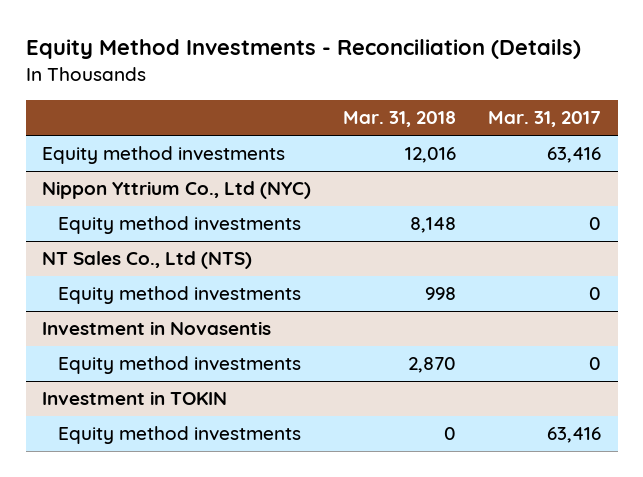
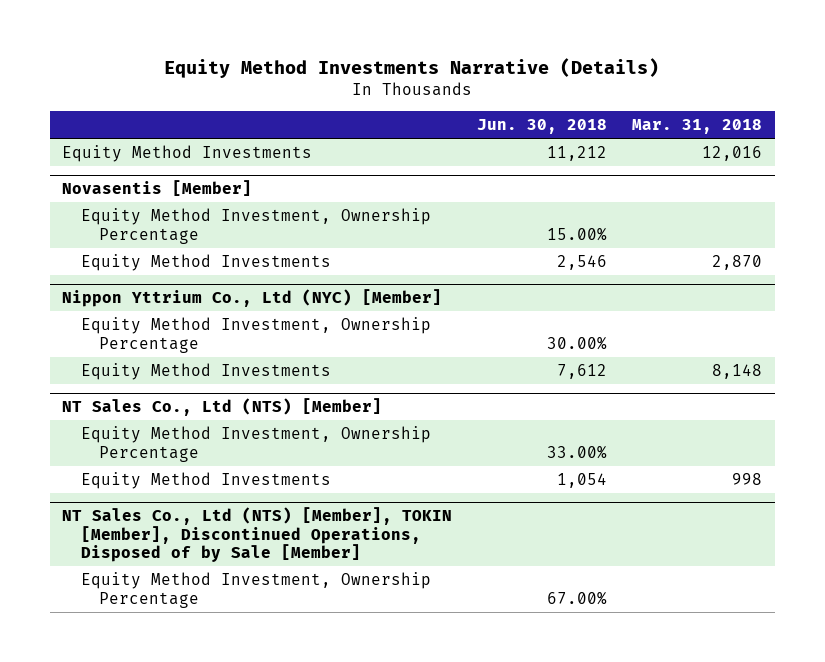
- Equity Method Investments - Reconciliation (Details)
+ Equity Method Investments Narrative (Details)
- | Mar. 31, 2018 | Mar. 31, 2017
+ | Jun. 30, 2018 | Mar. 31, 2018
- Equity method investments | 12,016 | 63,416
- Nippon Yttrium Co., Ltd (NYC)
- Equity method investments | 8,148 | 0
- NT Sales Co., Ltd (NTS)
- Equity method investments | 998 | 0
- Investment in Novasentis
- Equity method investments | 2,870 | 0
- Investment in TOKIN
- Equity method investments | 0 | 63,416
+ Equity Method Investments | 11,212 | 12,016
+ Novasentis [Member]
+ Equity Method Investment, Ownership Percentage | 15.00% |
+ Equity Method Investments | 2,546 | 2,870
+ Nippon Yttrium Co., Ltd (NYC) [Member]
+ Equity Method Investment, Ownership Percentage | 30.00% |
+ Equity Method Investments | 7,612 | 8,148
+ NT Sales Co., Ltd (NTS) [Member]
+ Equity Method Investment, Ownership Percentage | 33.00% |
+ Equity Method Investments | 1,054 | 998
+ NT Sales Co., Ltd (NTS) [Member], TOKIN [Member], Discontinued Operations, Disposed of by Sale [Member]
+ Equity Method Investment, Ownership Percentage | 67.00% |

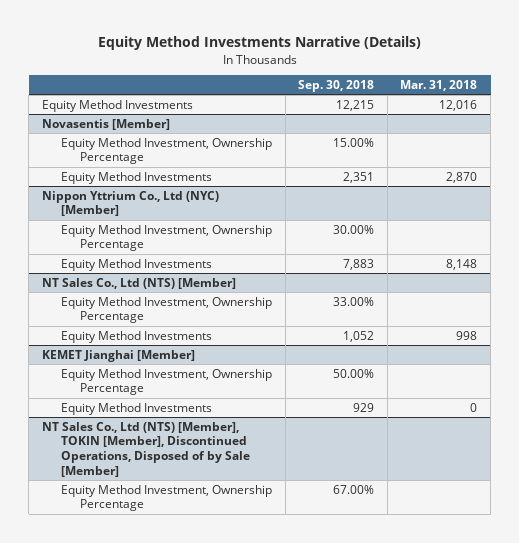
- | Jun. 30, 2018 | Mar. 31, 2018
+ | Sep. 30, 2018 | Mar. 31, 2018
+ KEMET Jianghai [Member]
+ Equity Method Investment, Ownership Percentage | 50.00% |
+ Equity Method Investments | 929 | 0

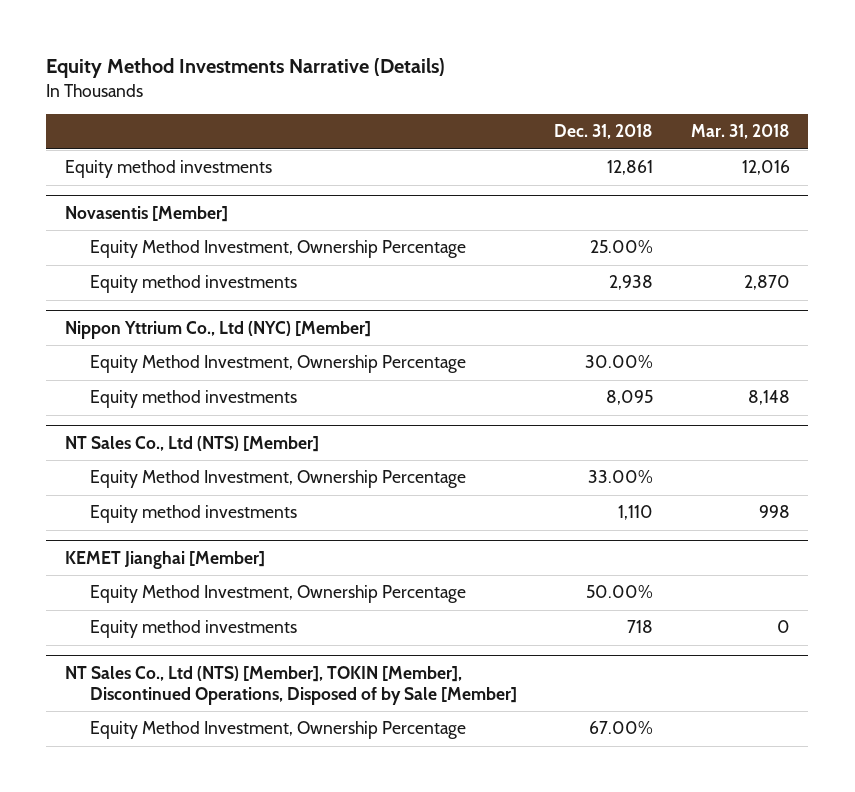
- | Sep. 30, 2018 | Mar. 31, 2018
+ | Dec. 31, 2018 | Mar. 31, 2018
- Equity Method Investments | 12,215 | 12,016
+ Equity method investments | 12,861 | 12,016
@ Novasentis [Member]
- Equity Method Investments | 2,351 | 2,870
+ Equity method investments | 2,938 | 2,870
@ Nippon Yttrium Co., Ltd (NYC) [Member]
- Equity Method Investments | 7,883 | 8,148
+ Equity method investments | 8,095 | 8,148
@ NT Sales Co., Ltd (NTS) [Member]
- Equity Method Investments | 1,052 | 998
+ Equity method investments | 1,110 | 998
@ KEMET Jianghai [Member]
- Equity Method Investments | 929 | 0
+ Equity method investments | 718 | 0

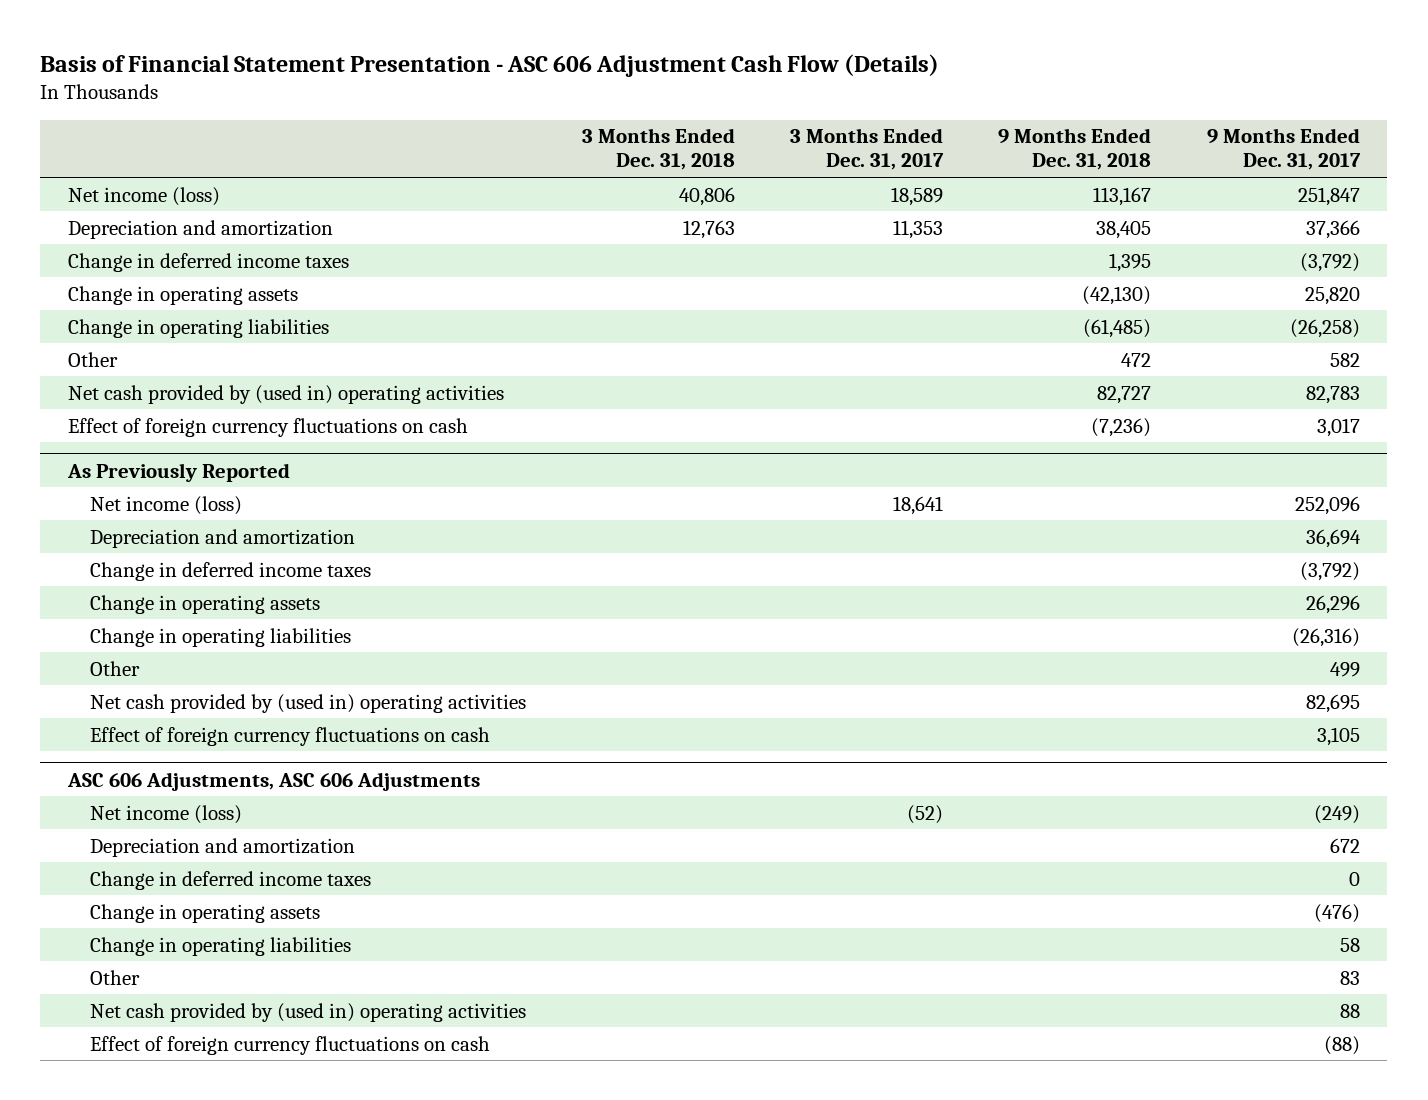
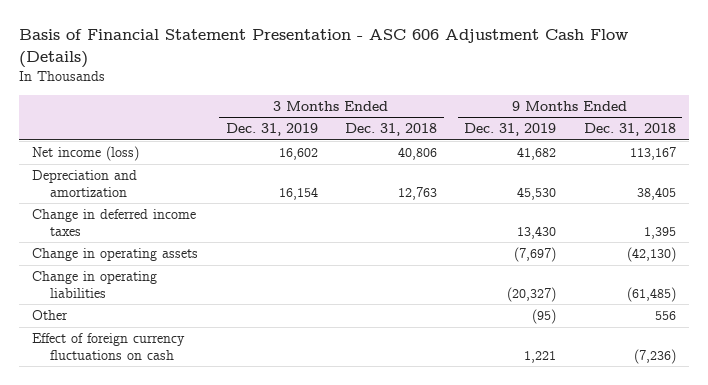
- | 3 Months Ended Dec. 31, 2018 | 3 Months Ended Dec. 31, 2017 | 9 Months Ended Dec. 31, 2018 | 9 Months Ended Dec. 31, 2017
+ | 3 Months Ended Dec. 31, 2019 | 3 Months Ended Dec. 31, 2018 | 9 Months Ended Dec. 31, 2019 | 9 Months Ended Dec. 31, 2018
- Other | | | 472 | 582
- Net cash provided by (used in) operating activities | | | 82,727 | 82,783
+ Other | | | (95) | 556
- As Previously Reported
- Net income (loss) | | 18,641 | | 252,096
- Depreciation and amortization | | | | 36,694
- Change in deferred income taxes | | | | (3,792)
- Change in operating assets | | | | 26,296
- Change in operating liabilities | | | | (26,316)
- Other | | | | 499
- Net cash provided by (used in) operating activities | | | | 82,695
- Effect of foreign currency fluctuations on cash | | | | 3,105
- ASC 606 Adjustments, ASC 606 Adjustments
- Net income (loss) | | (52) | | (249)
- Depreciation and amortization | | | | 672
- Change in deferred income taxes | | | | 0
- Change in operating assets | | | | (476)
- Change in operating liabilities | | | | 58
- Other | | | | 83
- Net cash provided by (used in) operating activities | | | | 88
- Effect of foreign currency fluctuations on cash | | | | (88)

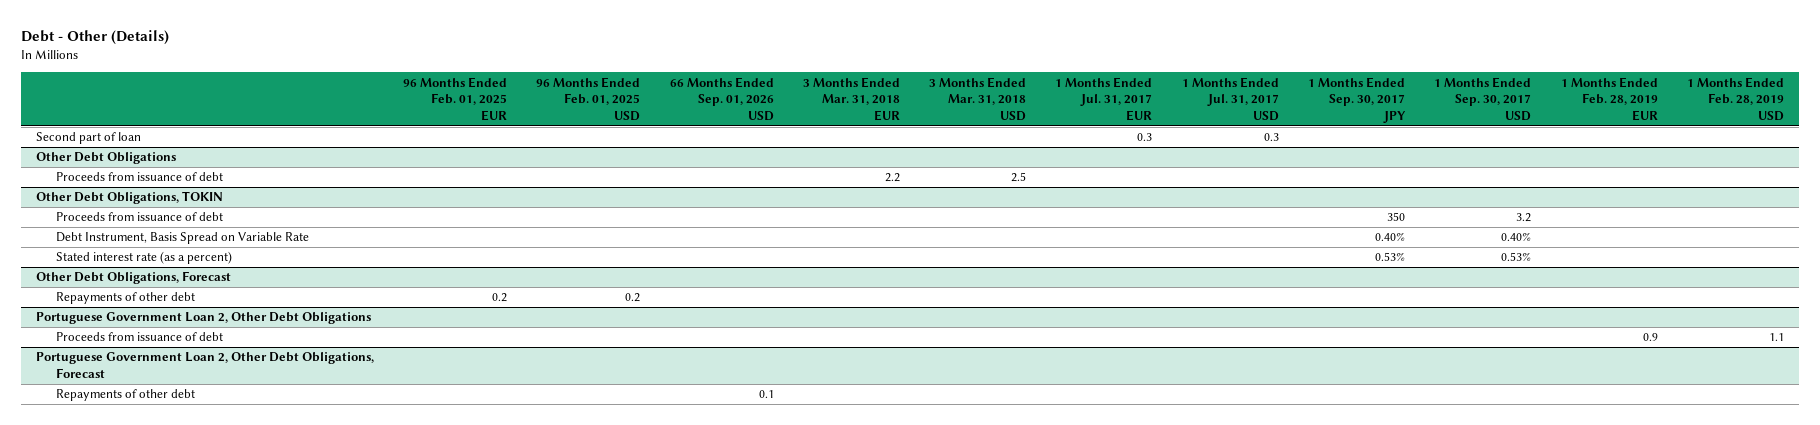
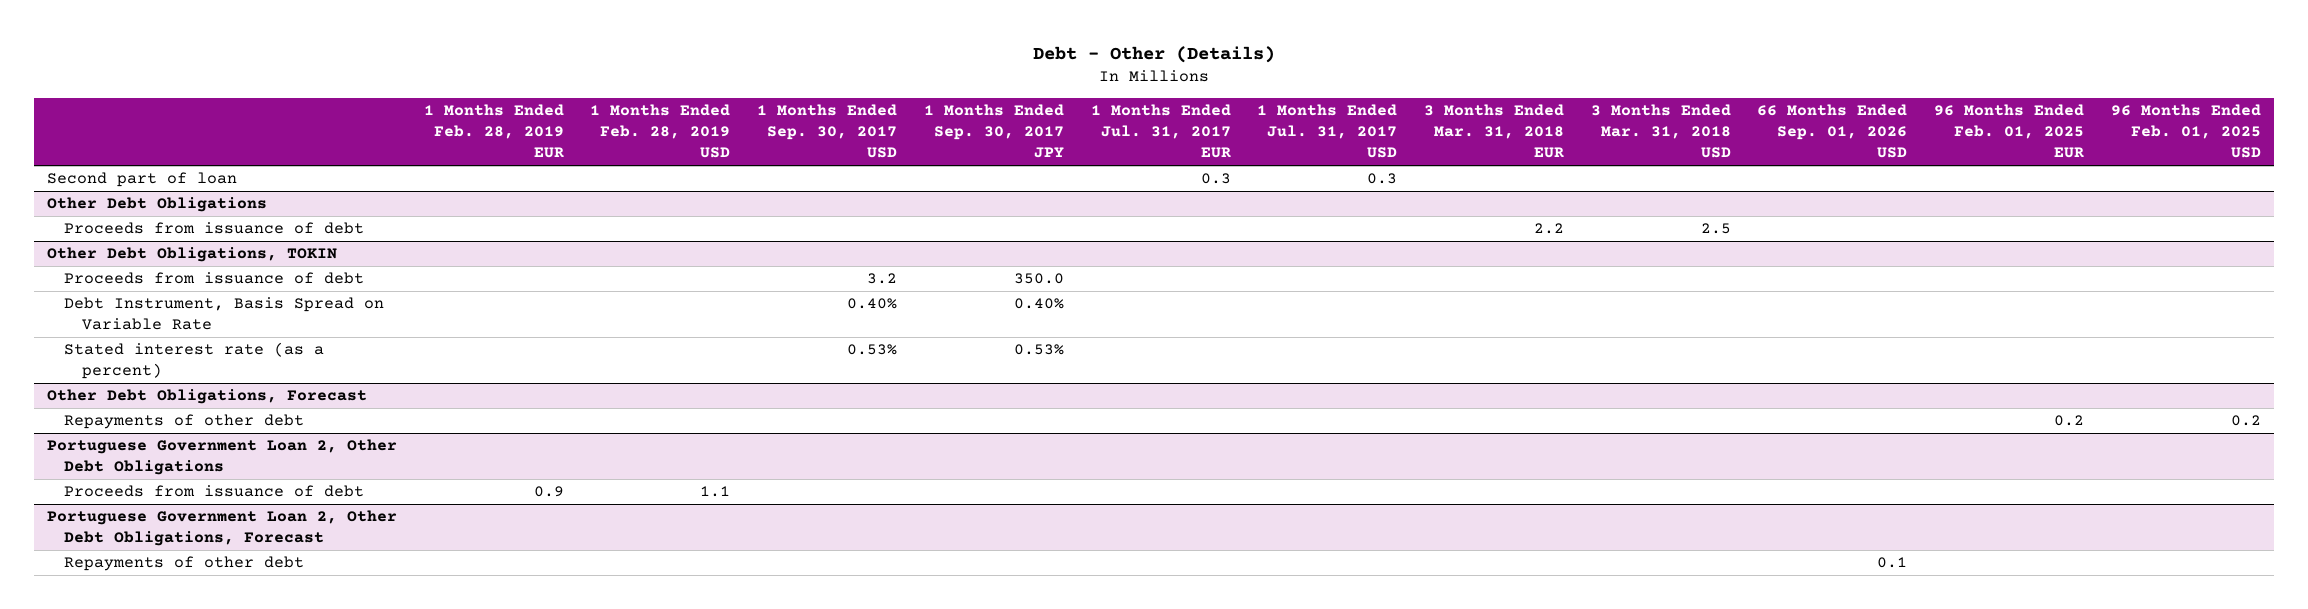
- | 96 Months Ended Feb. 01, 2025 EUR | 96 Months Ended Feb. 01, 2025 USD | 66 Months Ended Sep. 01, 2026 USD | 3 Months Ended Mar. 31, 2018 EUR | 3 Months Ended Mar. 31, 2018 USD | 1 Months Ended Jul. 31, 2017 EUR | 1 Months Ended Jul. 31, 2017 USD | 1 Months Ended Sep. 30, 2017 JPY | 1 Months Ended Sep. 30, 2017 USD | 1 Months Ended Feb. 28, 2019 EUR | 1 Months Ended Feb. 28, 2019 USD
+ | 1 Months Ended Feb. 28, 2019 EUR | 1 Months Ended Feb. 28, 2019 USD | 1 Months Ended Sep. 30, 2017 USD | 1 Months Ended Sep. 30, 2017 JPY | 1 Months Ended Jul. 31, 2017 EUR | 1 Months Ended Jul. 31, 2017 USD | 3 Months Ended Mar. 31, 2018 EUR | 3 Months Ended Mar. 31, 2018 USD | 66 Months Ended Sep. 01, 2026 USD | 96 Months Ended Feb. 01, 2025 EUR | 96 Months Ended Feb. 01, 2025 USD
@ Other Debt Obligations, TOKIN
- Proceeds from issuance of debt | | | | | | | | 350 | 3.2 | |
+ Proceeds from issuance of debt | | | 3.2 | 350.0 | | | | | | |

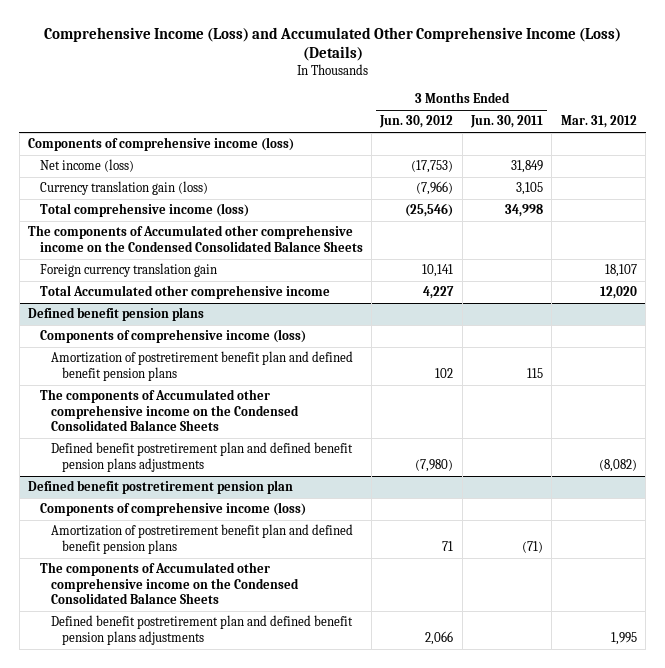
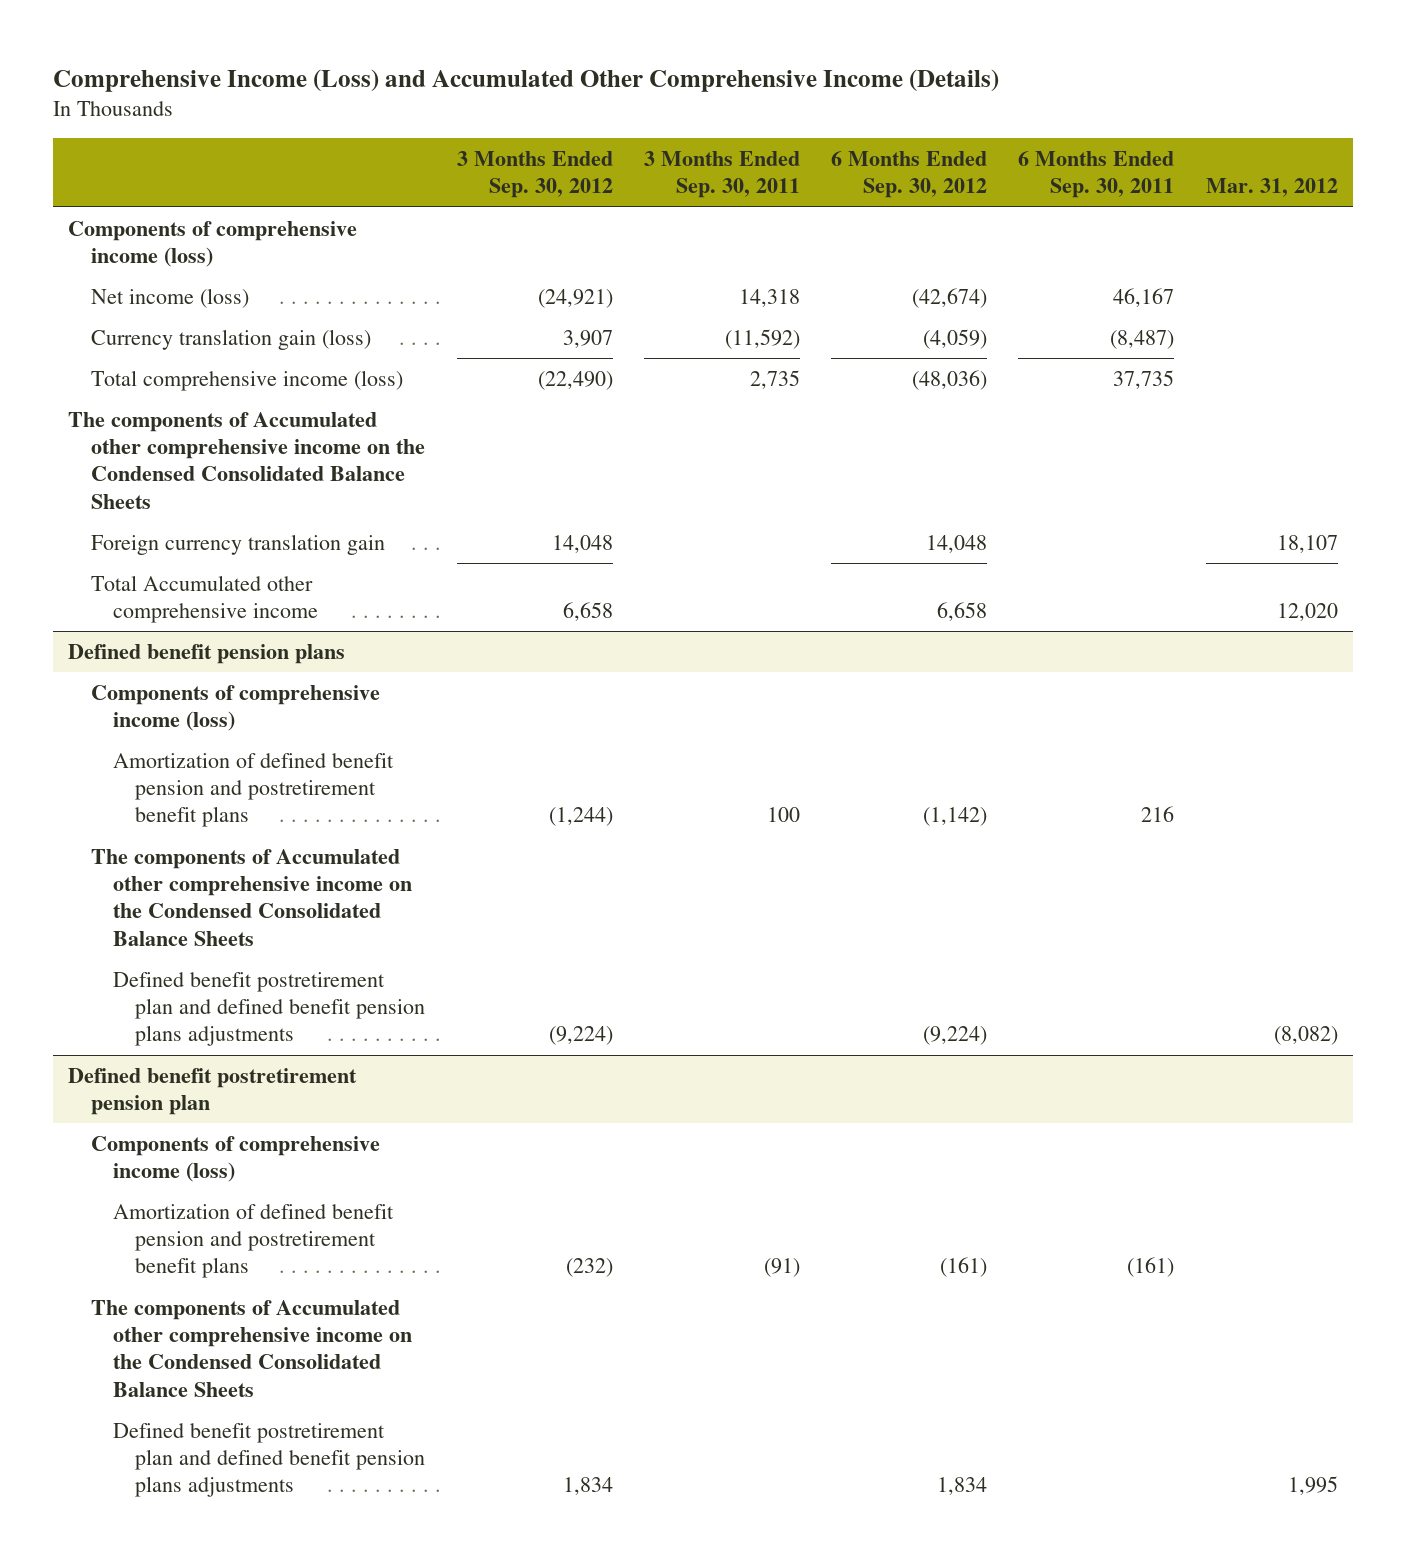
- Comprehensive Income (Loss) and Accumulated Other Comprehensive Income (Loss) (Details)
+ Comprehensive Income (Loss) and Accumulated Other Comprehensive Income (Details)
- | 3 Months Ended Jun. 30, 2012 | 3 Months Ended Jun. 30, 2011 | Mar. 31, 2012
+ | 3 Months Ended Sep. 30, 2012 | 3 Months Ended Sep. 30, 2011 | 6 Months Ended Sep. 30, 2012 | 6 Months Ended Sep. 30, 2011 | Mar. 31, 2012
@ Defined benefit pension plans
- Amortization of postretirement benefit plan and defined benefit pension plans | 102 | 115 |
+ Amortization of defined benefit pension and postretirement benefit plans | (1,244) | 100 | (1,142) | 216 |
@ Defined benefit postretirement pension plan
- Amortization of postretirement benefit plan and defined benefit pension plans | 71 | (71) |
+ Amortization of defined benefit pension and postretirement benefit plans | (232) | (91) | (161) | (161) |

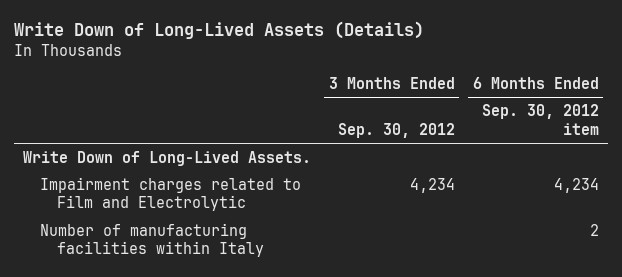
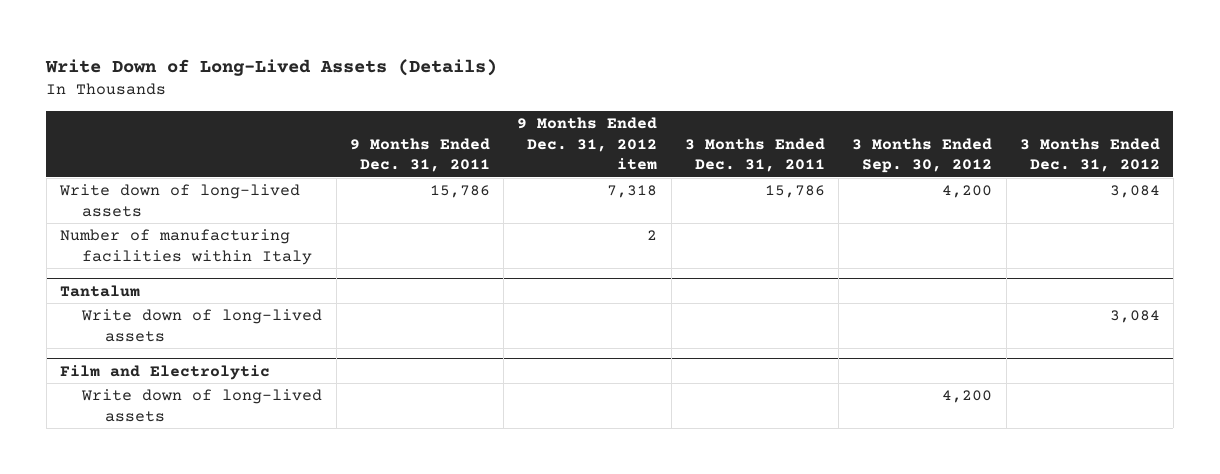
- | 3 Months Ended Sep. 30, 2012 | 6 Months Ended Sep. 30, 2012 item
+ | 9 Months Ended Dec. 31, 2011 | 9 Months Ended Dec. 31, 2012 item | 3 Months Ended Dec. 31, 2011 | 3 Months Ended Sep. 30, 2012 | 3 Months Ended Dec. 31, 2012
- Write Down of Long-Lived Assets.
- Impairment charges related to Film and Electrolytic | 4,234 | 4,234
+ Write down of long-lived assets | 15,786 | 7,318 | 15,786 | 4,200 | 3,084
+ Tantalum
+ Write down of long-lived assets | | | | | 3,084
+ Film and Electrolytic
+ Write down of long-lived assets | | | | 4,200 |

